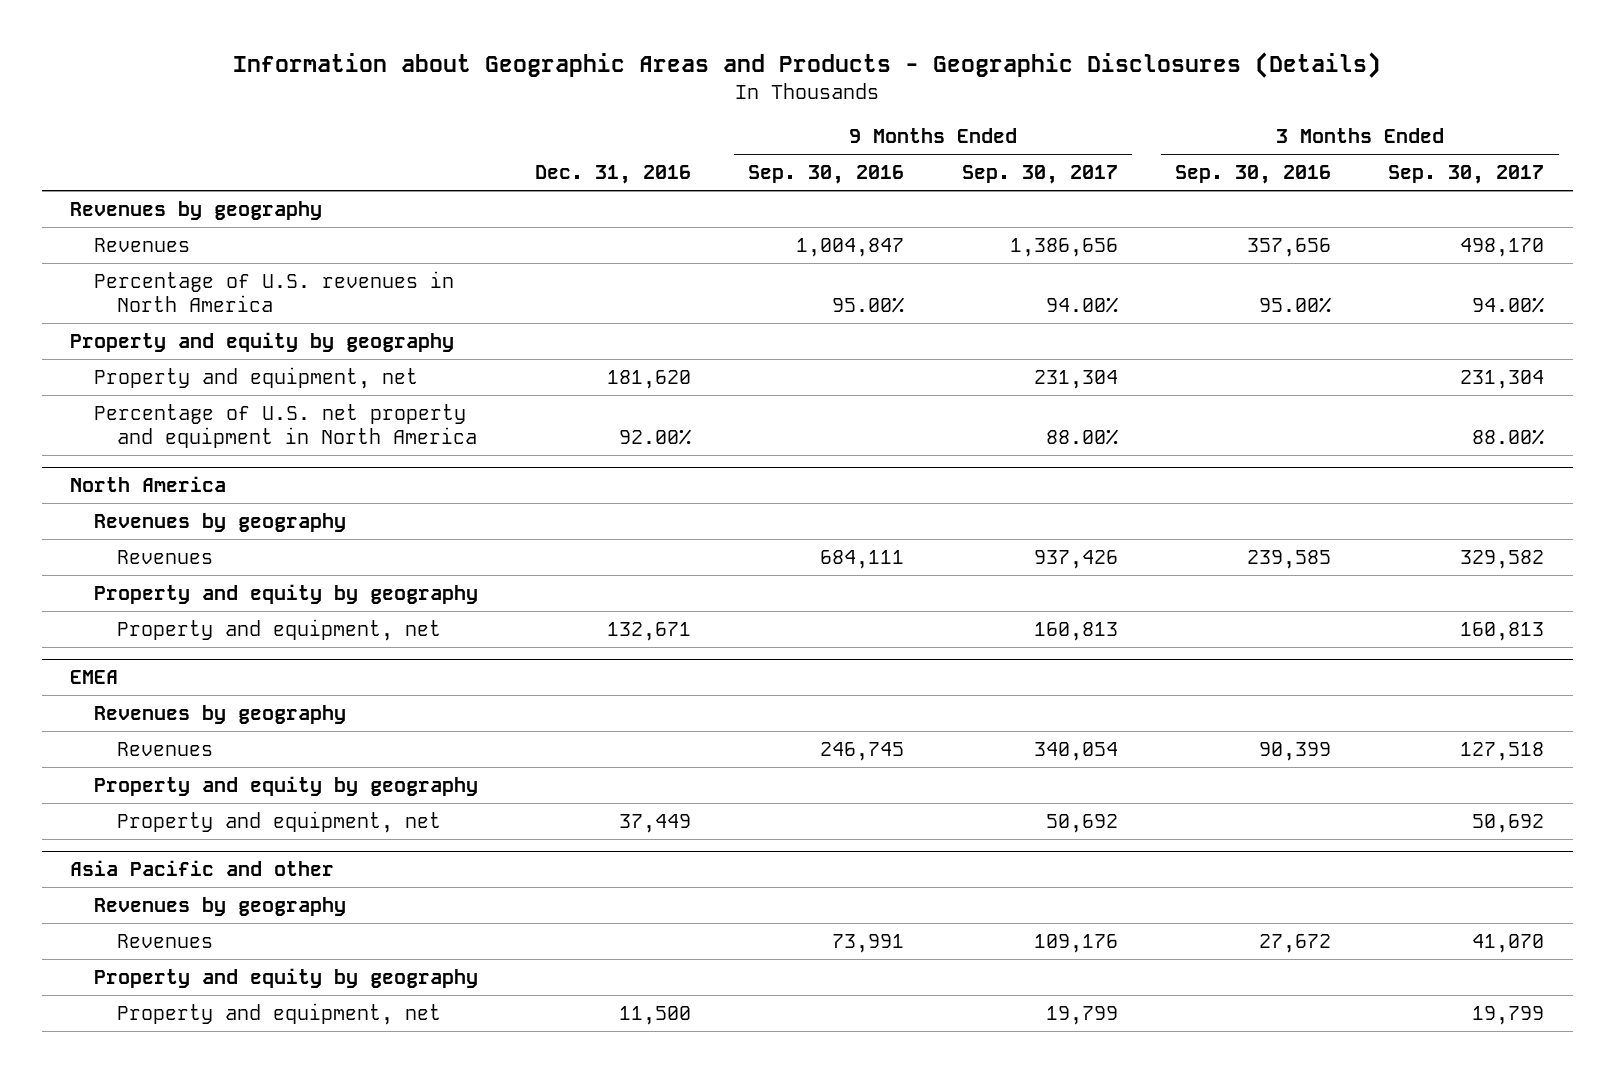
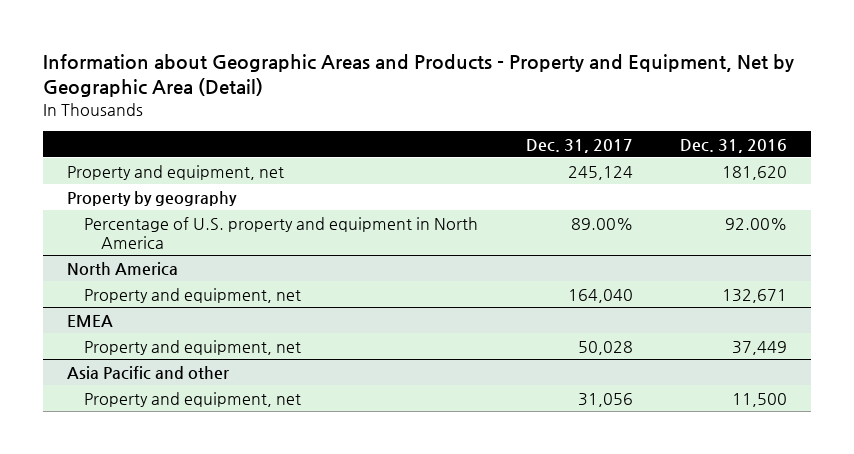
- Information about Geographic Areas and Products - Geographic Disclosures (Details)
+ Information about Geographic Areas and Products - Property and Equipment, Net by Geographic Area (Detail)
- | Dec. 31, 2016 | 9 Months Ended Sep. 30, 2016 | 9 Months Ended Sep. 30, 2017 | 3 Months Ended Sep. 30, 2016 | 3 Months Ended Sep. 30, 2017
+ | Dec. 31, 2017 | Dec. 31, 2016
- Revenues by geography
- Revenues | | 1,004,847 | 1,386,656 | 357,656 | 498,170
- Percentage of U.S. revenues in North America | | 95.00% | 94.00% | 95.00% | 94.00%
- Property and equity by geography
- Percentage of U.S. net property and equipment in North America | 92.00% | | 88.00% | | 88.00%
+ Property by geography
+ Percentage of U.S. property and equipment in North America | 89.00% | 92.00%
@ North America
- Revenues by geography
- Revenues | | 684,111 | 937,426 | 239,585 | 329,582
- Property and equity by geography
@ EMEA
- Revenues by geography
- Revenues | | 246,745 | 340,054 | 90,399 | 127,518
- Property and equity by geography
@ Asia Pacific and other
- Revenues by geography
- Revenues | | 73,991 | 109,176 | 27,672 | 41,070
- Property and equity by geography

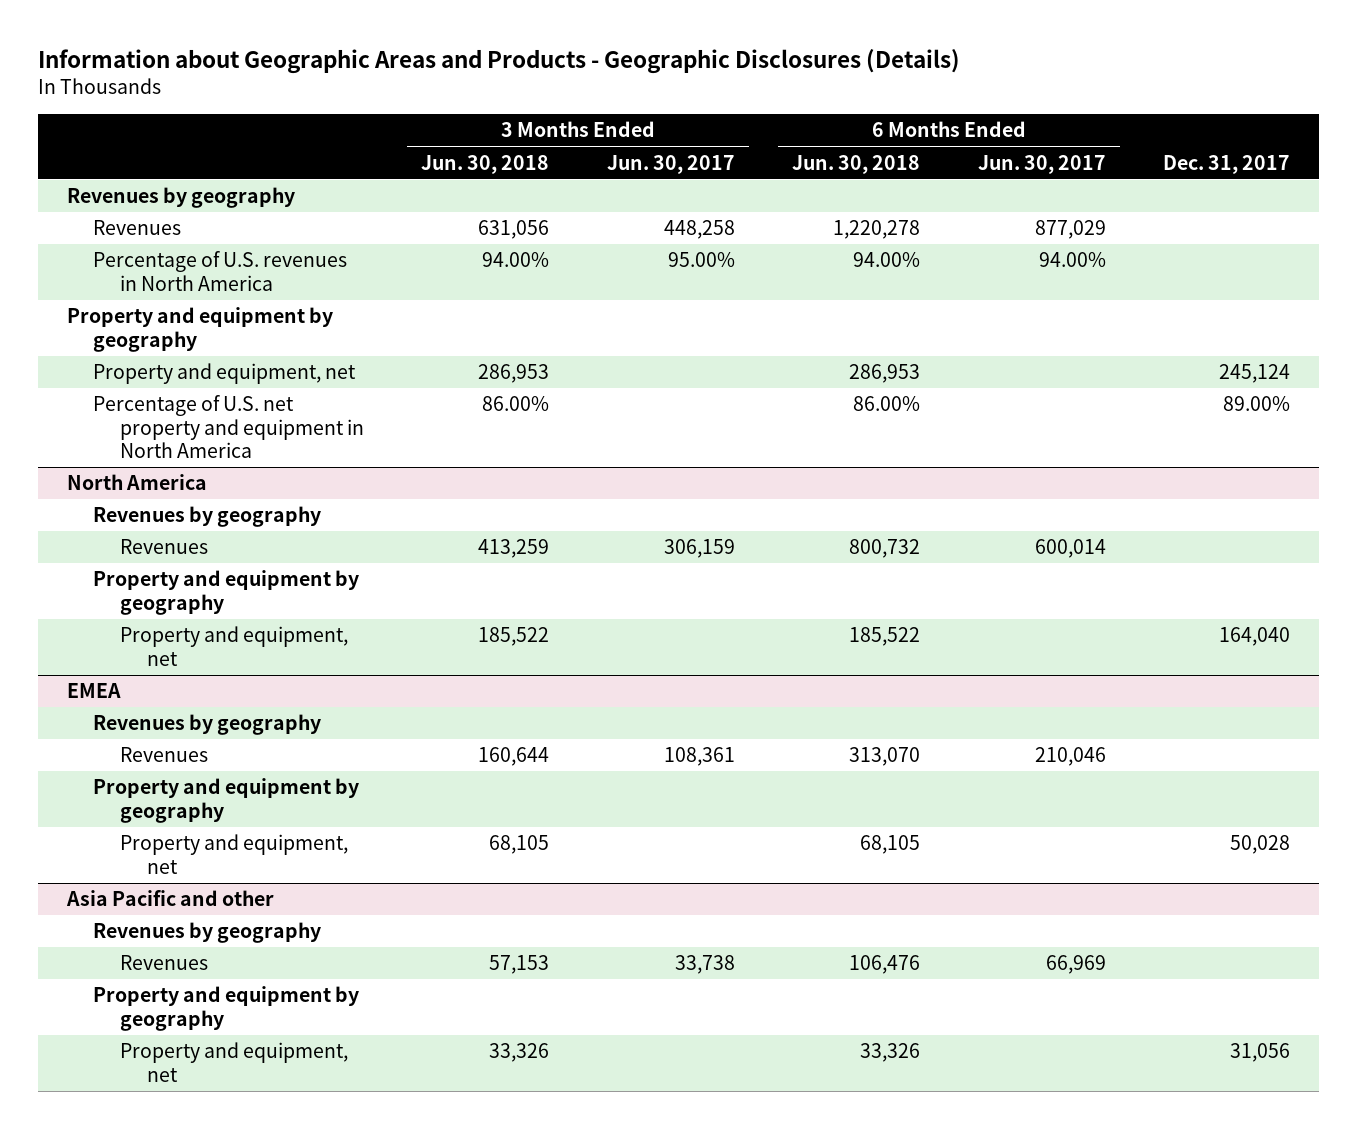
- Information about Geographic Areas and Products - Property and Equipment, Net by Geographic Area (Detail)
+ Information about Geographic Areas and Products - Geographic Disclosures (Details)
- | Dec. 31, 2017 | Dec. 31, 2016
+ | 3 Months Ended Jun. 30, 2018 | 3 Months Ended Jun. 30, 2017 | 6 Months Ended Jun. 30, 2018 | 6 Months Ended Jun. 30, 2017 | Dec. 31, 2017
+ Revenues by geography
+ Revenues | 631,056 | 448,258 | 1,220,278 | 877,029 |
+ Percentage of U.S. revenues in North America | 94.00% | 95.00% | 94.00% | 94.00% |
+ Property and equipment by geography
- Property by geography
- Percentage of U.S. property and equipment in North America | 89.00% | 92.00%
+ Percentage of U.S. net property and equipment in North America | 86.00% | | 86.00% | | 89.00%
@ North America
+ Revenues by geography
+ Revenues | 413,259 | 306,159 | 800,732 | 600,014 |
+ Property and equipment by geography
@ EMEA
+ Revenues by geography
+ Revenues | 160,644 | 108,361 | 313,070 | 210,046 |
+ Property and equipment by geography
@ Asia Pacific and other
+ Revenues by geography
+ Revenues | 57,153 | 33,738 | 106,476 | 66,969 |
+ Property and equipment by geography

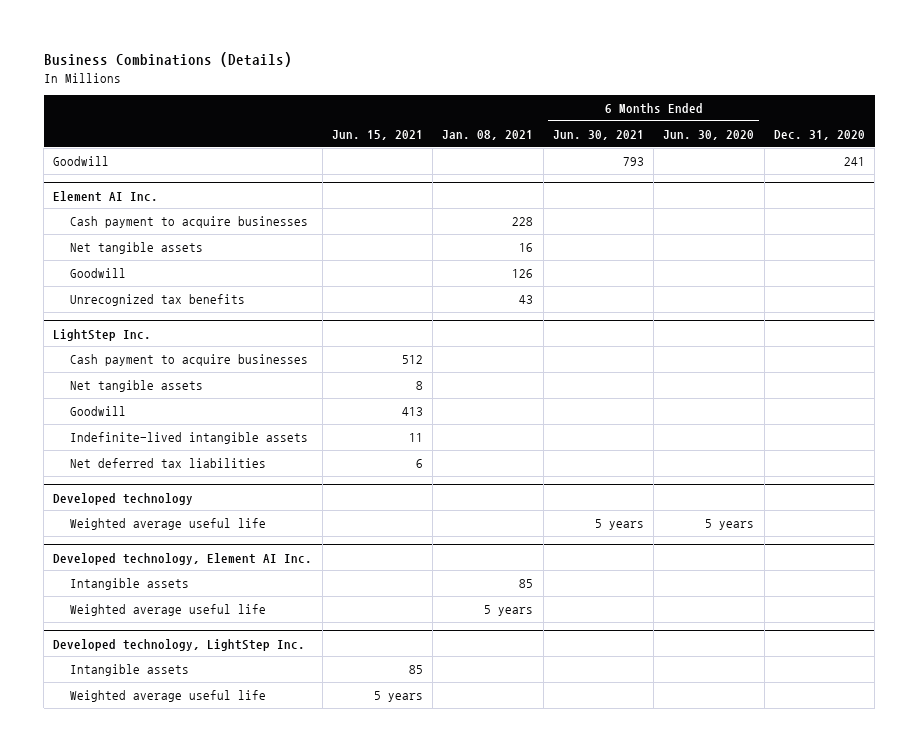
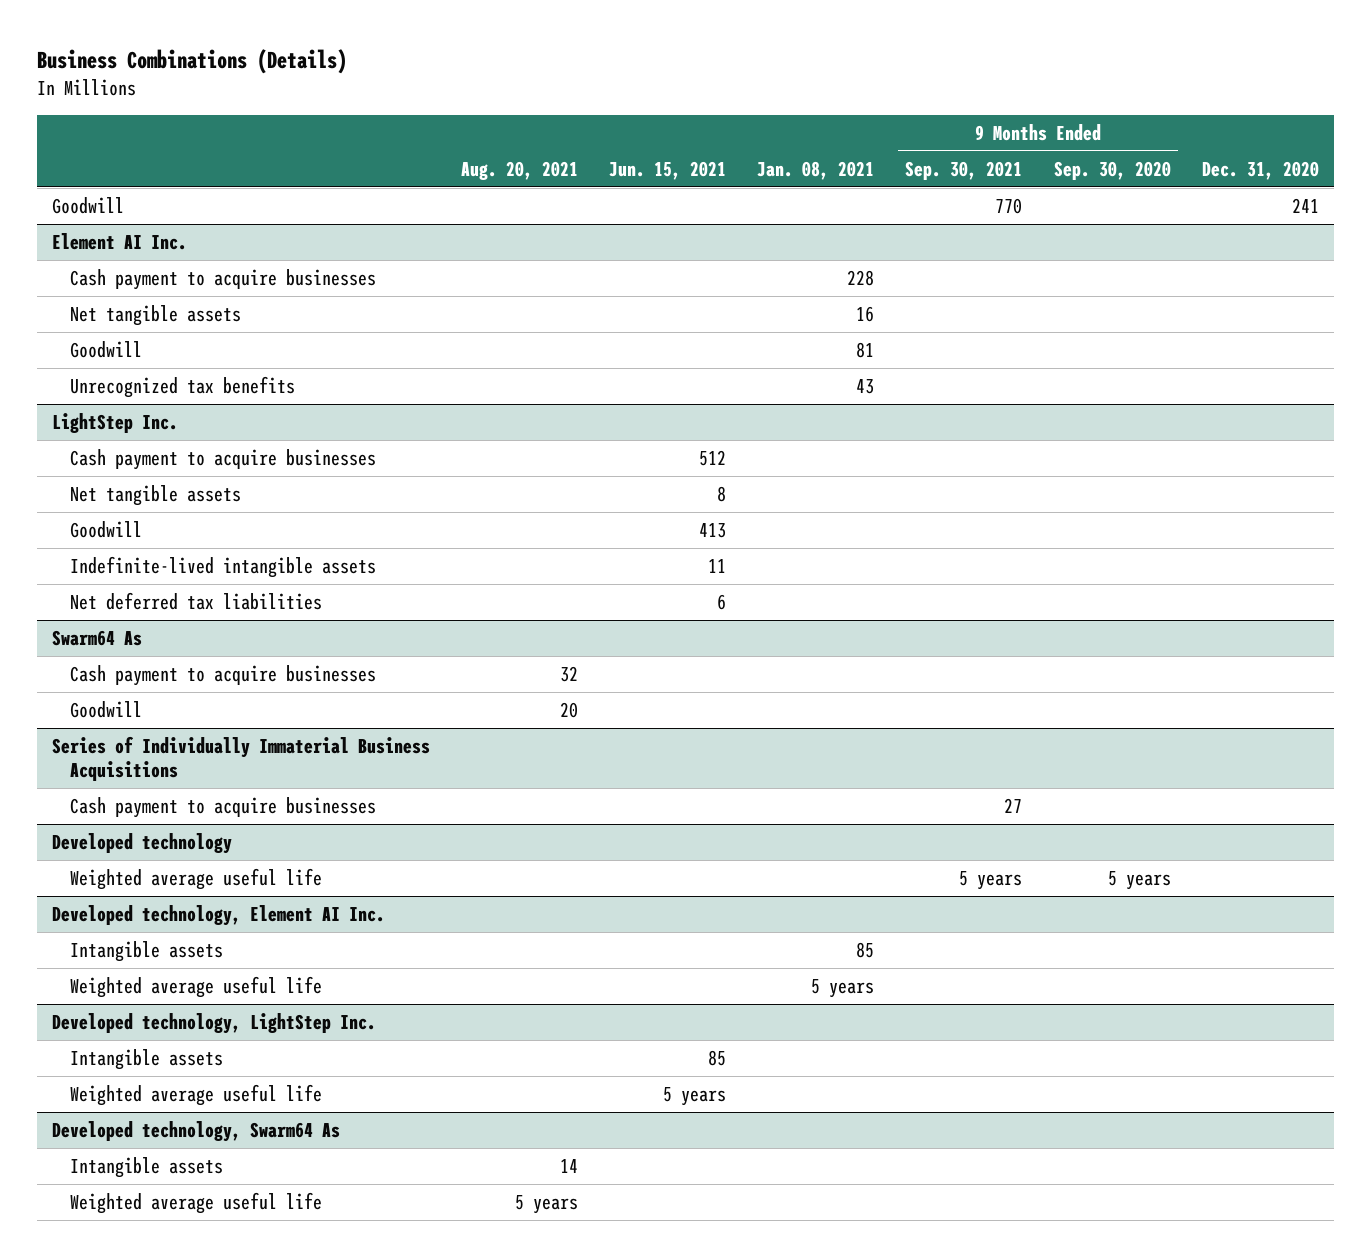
- | Jun. 15, 2021 | Jan. 08, 2021 | 6 Months Ended Jun. 30, 2021 | 6 Months Ended Jun. 30, 2020 | Dec. 31, 2020
+ | Aug. 20, 2021 | Jun. 15, 2021 | Jan. 08, 2021 | 9 Months Ended Sep. 30, 2021 | 9 Months Ended Sep. 30, 2020 | Dec. 31, 2020
@ Element AI Inc.
- Goodwill | | 126 | | |
+ Goodwill | | | 81 | | |
+ Swarm64 As
+ Cash payment to acquire businesses | 32 | | | | |
+ Goodwill | 20 | | | | |
+ Series of Individually Immaterial Business Acquisitions
+ Cash payment to acquire businesses | | | | 27 | |
+ Developed technology, Swarm64 As
+ Intangible assets | 14 | | | | |
+ Weighted average useful life | 5 years | | | | |

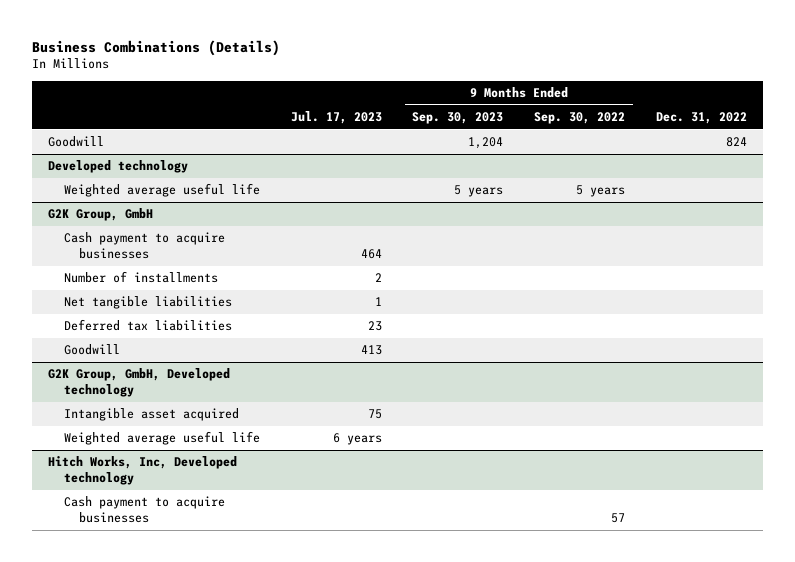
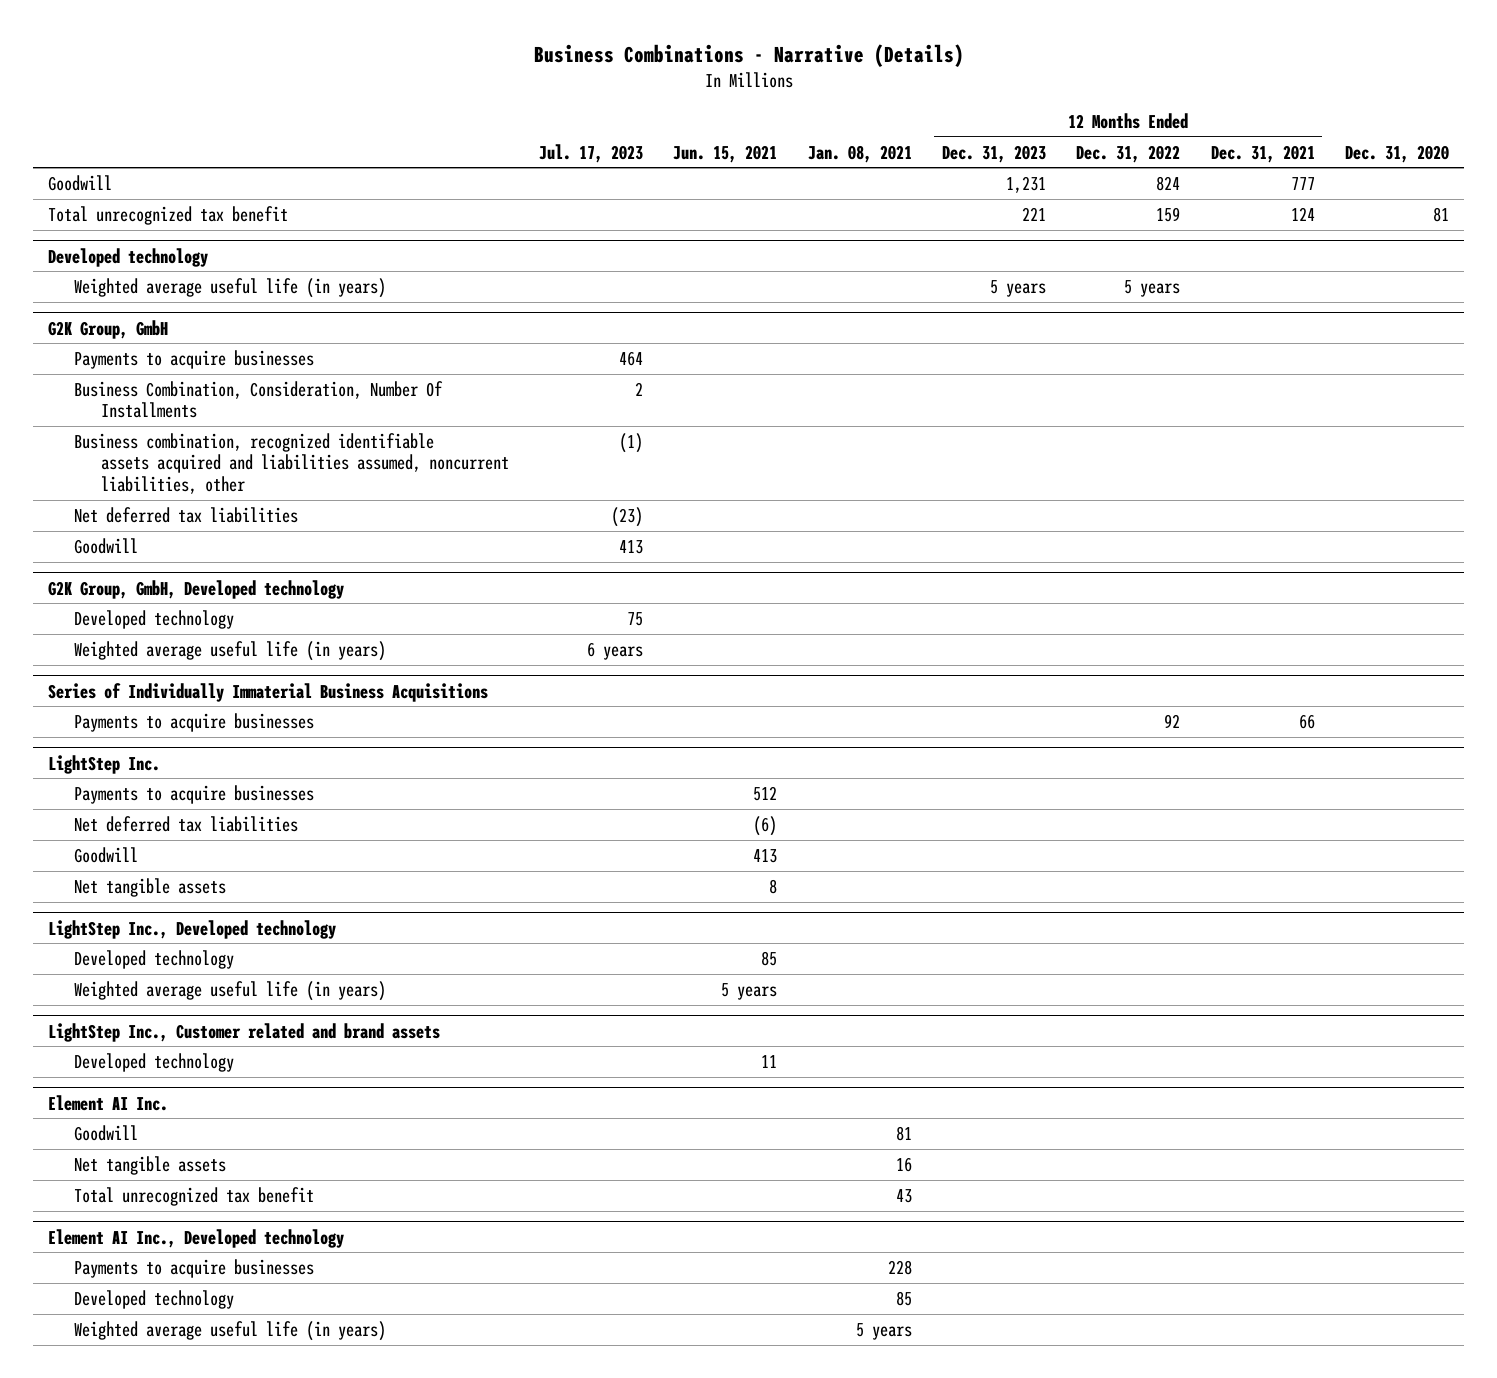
- Business Combinations (Details)
+ Business Combinations - Narrative (Details)
- | Jul. 17, 2023 | 9 Months Ended Sep. 30, 2023 | 9 Months Ended Sep. 30, 2022 | Dec. 31, 2022
+ | Jul. 17, 2023 | Jun. 15, 2021 | Jan. 08, 2021 | 12 Months Ended Dec. 31, 2023 | 12 Months Ended Dec. 31, 2022 | 12 Months Ended Dec. 31, 2021 | Dec. 31, 2020
+ Total unrecognized tax benefit | | | | 221 | 159 | 124 | 81
@ Developed technology
- Weighted average useful life | | 5 years | 5 years |
+ Weighted average useful life (in years) | | | | 5 years | 5 years | |
@ G2K Group, GmbH
- Cash payment to acquire businesses | 464 | | |
- Number of installments | 2 | | |
- Net tangible liabilities | 1 | | |
- Deferred tax liabilities | 23 | | |
+ Payments to acquire businesses | 464 | | | | | |
+ Business Combination, Consideration, Number Of Installments | 2 | | | | | |
+ Business combination, recognized identifiable assets acquired and liabilities assumed, noncurrent liabilities, other | (1) | | | | | |
+ Net deferred tax liabilities | (23) | | | | | |
@ G2K Group, GmbH, Developed technology
- Intangible asset acquired | 75 | | |
- Weighted average useful life | 6 years | | |
- Hitch Works, Inc, Developed technology
- Cash payment to acquire businesses | | | 57 |
@ G2K Group, GmbH, Developed technology
+ Developed technology | 75 | | | | | |
+ Weighted average useful life (in years) | 6 years | | | | | |
+ Series of Individually Immaterial Business Acquisitions
+ Payments to acquire businesses | | | | | 92 | 66 |
+ LightStep Inc.
+ Payments to acquire businesses | | 512 | | | | |
+ Net deferred tax liabilities | | (6) | | | | |
+ Goodwill | | 413 | | | | |
+ Net tangible assets | | 8 | | | | |
+ LightStep Inc., Developed technology
+ Developed technology | | 85 | | | | |
+ Weighted average useful life (in years) | | 5 years | | | | |
+ LightStep Inc., Customer related and brand assets
+ Developed technology | | 11 | | | | |
+ Element AI Inc.
+ Goodwill | | | 81 | | | |
+ Net tangible assets | | | 16 | | | |
+ Total unrecognized tax benefit | | | 43 | | | |
+ Element AI Inc., Developed technology
+ Payments to acquire businesses | | | 228 | | | |
+ Developed technology | | | 85 | | | |
+ Weighted average useful life (in years) | | | 5 years | | | |

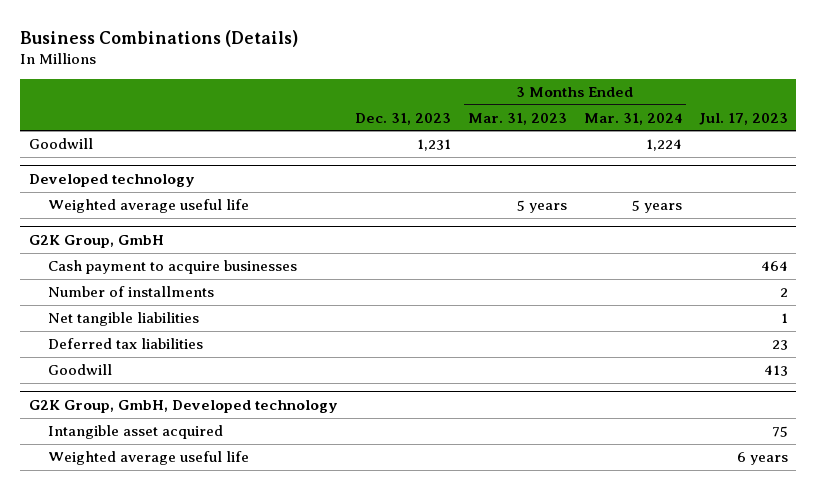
- Business Combinations - Narrative (Details)
+ Business Combinations (Details)
- | Jul. 17, 2023 | Jun. 15, 2021 | Jan. 08, 2021 | 12 Months Ended Dec. 31, 2023 | 12 Months Ended Dec. 31, 2022 | 12 Months Ended Dec. 31, 2021 | Dec. 31, 2020
+ | Dec. 31, 2023 | 3 Months Ended Mar. 31, 2023 | 3 Months Ended Mar. 31, 2024 | Jul. 17, 2023
- Total unrecognized tax benefit | | | | 221 | 159 | 124 | 81
@ Developed technology
- Weighted average useful life (in years) | | | | 5 years | 5 years | |
+ Weighted average useful life | | 5 years | 5 years |
@ G2K Group, GmbH
- Payments to acquire businesses | 464 | | | | | |
- Business Combination, Consideration, Number Of Installments | 2 | | | | | |
- Business combination, recognized identifiable assets acquired and liabilities assumed, noncurrent liabilities, other | (1) | | | | | |
- Net deferred tax liabilities | (23) | | | | | |
+ Cash payment to acquire businesses | | | | 464
+ Number of installments | | | | 2
+ Net tangible liabilities | | | | 1
+ Deferred tax liabilities | | | | 23
@ G2K Group, GmbH, Developed technology
- Developed technology | 75 | | | | | |
- Weighted average useful life (in years) | 6 years | | | | | |
- Series of Individually Immaterial Business Acquisitions
- Payments to acquire businesses | | | | | 92 | 66 |
- LightStep Inc.
- Payments to acquire businesses | | 512 | | | | |
- Net deferred tax liabilities | | (6) | | | | |
- Goodwill | | 413 | | | | |
- Net tangible assets | | 8 | | | | |
- LightStep Inc., Developed technology
- Developed technology | | 85 | | | | |
- Weighted average useful life (in years) | | 5 years | | | | |
- LightStep Inc., Customer related and brand assets
- Developed technology | | 11 | | | | |
- Element AI Inc.
- Goodwill | | | 81 | | | |
- Net tangible assets | | | 16 | | | |
- Total unrecognized tax benefit | | | 43 | | | |
- Element AI Inc., Developed technology
- Payments to acquire businesses | | | 228 | | | |
- Developed technology | | | 85 | | | |
- Weighted average useful life (in years) | | | 5 years | | | |
@ G2K Group, GmbH, Developed technology
+ Intangible asset acquired | | | | 75
+ Weighted average useful life | | | | 6 years

